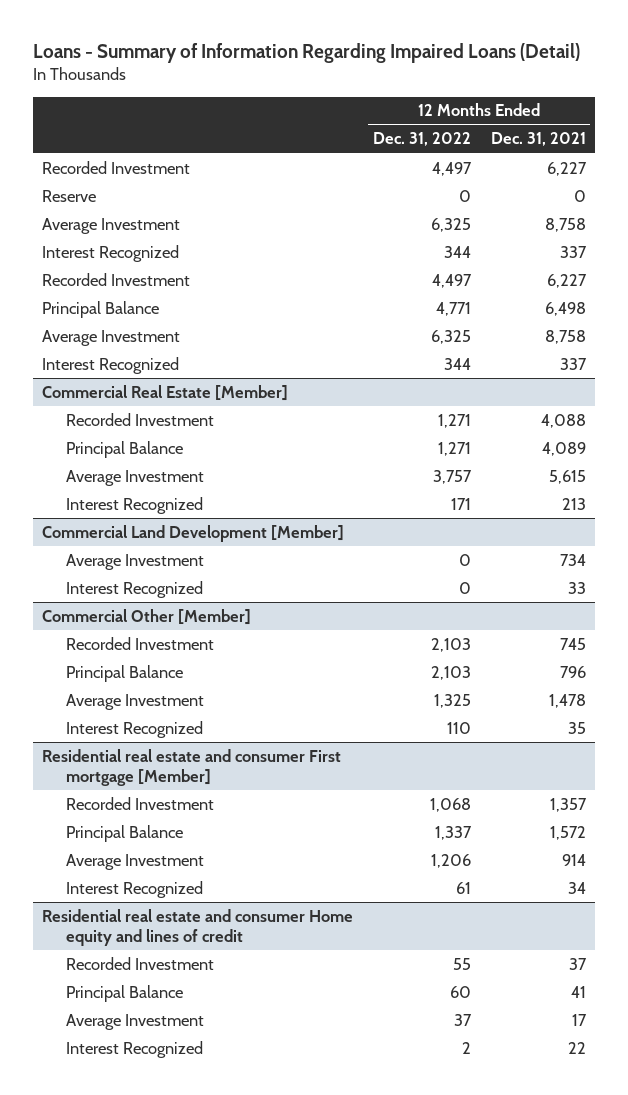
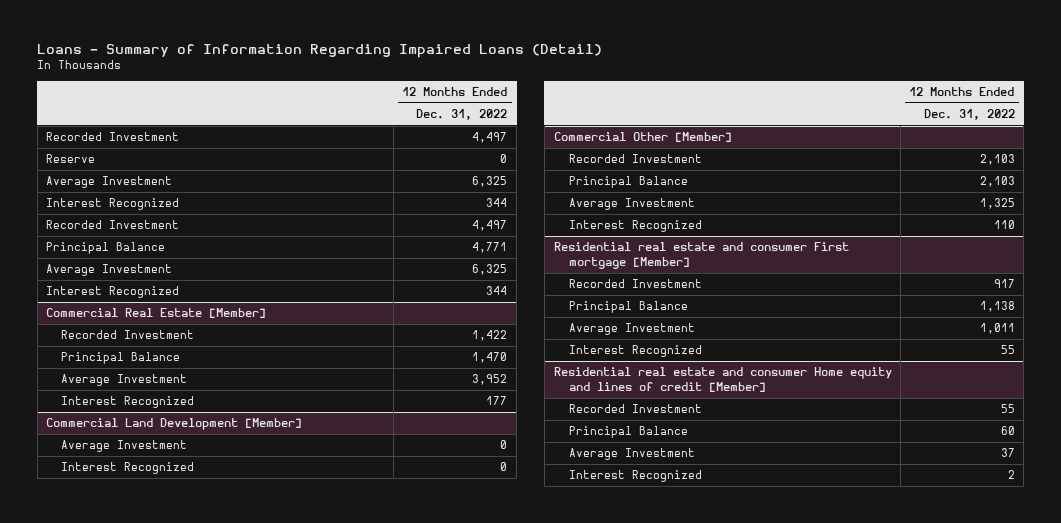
- | 12 Months Ended Dec. 31, 2022 | 12 Months Ended Dec. 31, 2021
+ | 12 Months Ended Dec. 31, 2022
@ Commercial Real Estate [Member]
- Recorded Investment | 1,271 | 4,088
- Principal Balance | 1,271 | 4,089
- Average Investment | 3,757 | 5,615
- Interest Recognized | 171 | 213
+ Recorded Investment | 1,422
+ Principal Balance | 1,470
+ Average Investment | 3,952
+ Interest Recognized | 177
@ Residential real estate and consumer First mortgage [Member]
- Recorded Investment | 1,068 | 1,357
- Principal Balance | 1,337 | 1,572
- Average Investment | 1,206 | 914
- Interest Recognized | 61 | 34
- Residential real estate and consumer Home equity and lines of credit
@ Residential real estate and consumer First mortgage [Member]
+ Recorded Investment | 917
+ Principal Balance | 1,138
+ Average Investment | 1,011
+ Interest Recognized | 55
+ Residential real estate and consumer Home equity and lines of credit [Member]

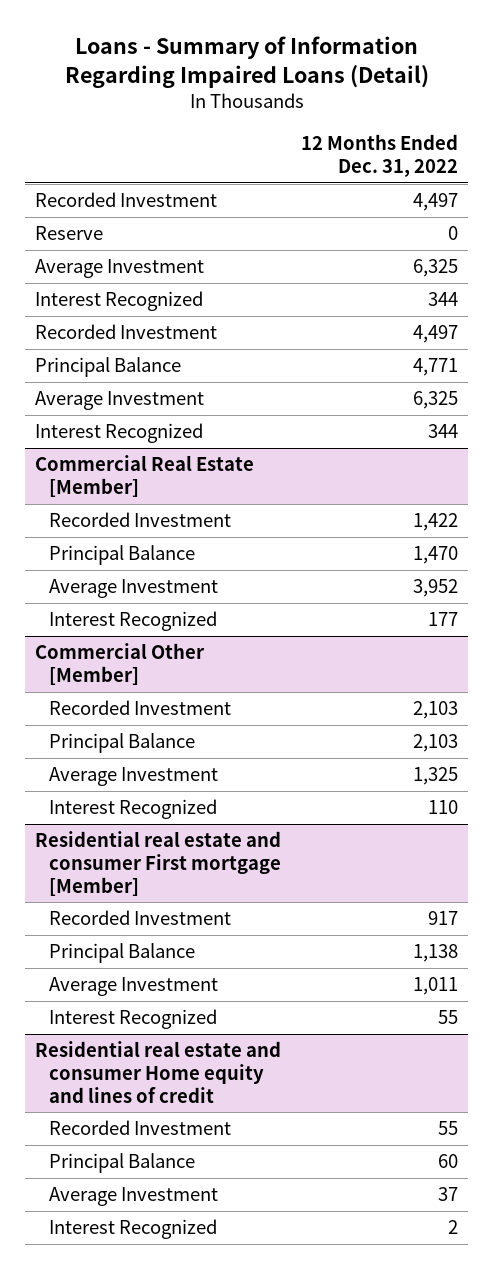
- Commercial Land Development [Member]
- Average Investment | 0
- Interest Recognized | 0
- Residential real estate and consumer Home equity and lines of credit [Member]
+ Residential real estate and consumer Home equity and lines of credit

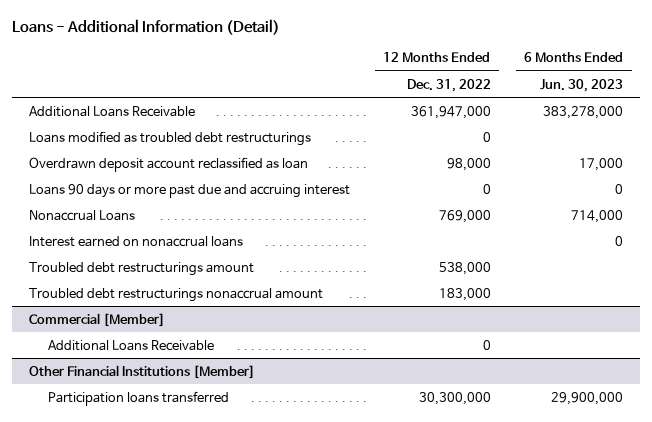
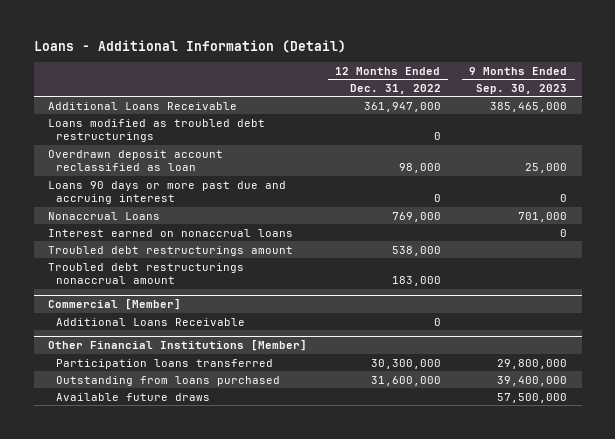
- | 12 Months Ended Dec. 31, 2022 | 6 Months Ended Jun. 30, 2023
+ | 12 Months Ended Dec. 31, 2022 | 9 Months Ended Sep. 30, 2023
@ Other Financial Institutions [Member]
+ Outstanding from loans purchased | 31,600,000 | 39,400,000
+ Available future draws | | 57,500,000

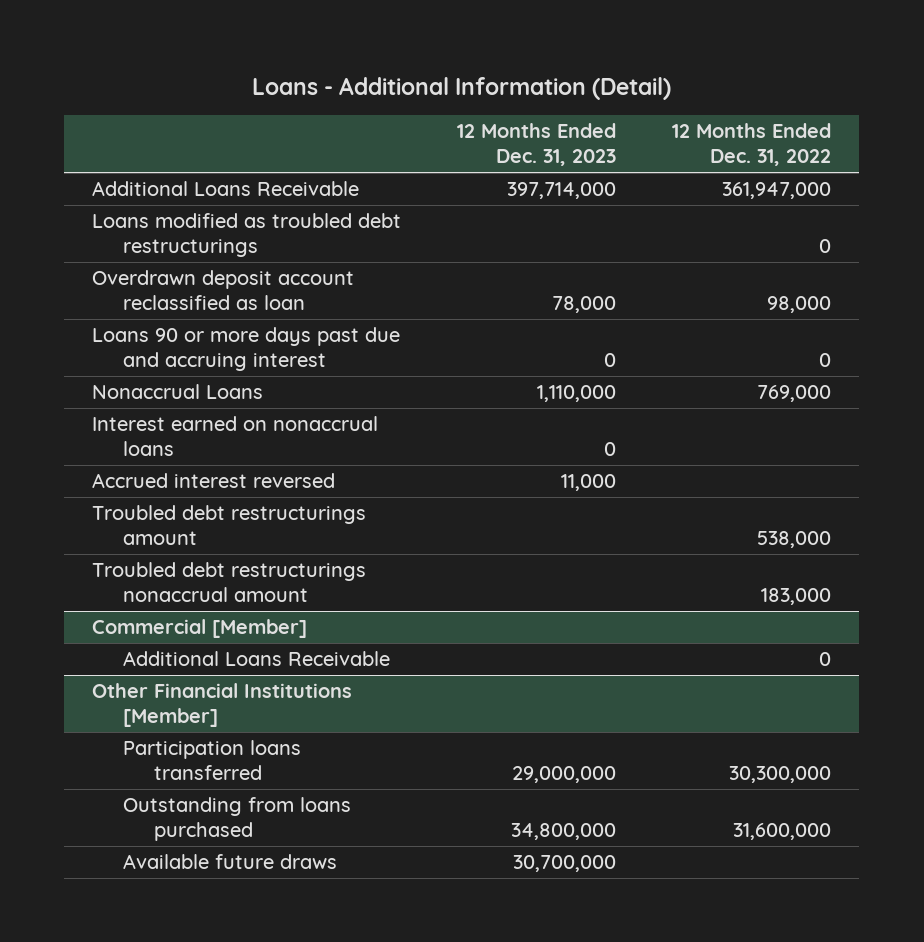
- | 12 Months Ended Dec. 31, 2022 | 9 Months Ended Sep. 30, 2023
+ | 12 Months Ended Dec. 31, 2023 | 12 Months Ended Dec. 31, 2022
- Loans 90 days or more past due and accruing interest | 0 | 0
+ Loans 90 or more days past due and accruing interest | 0 | 0
+ Accrued interest reversed | 11,000 |

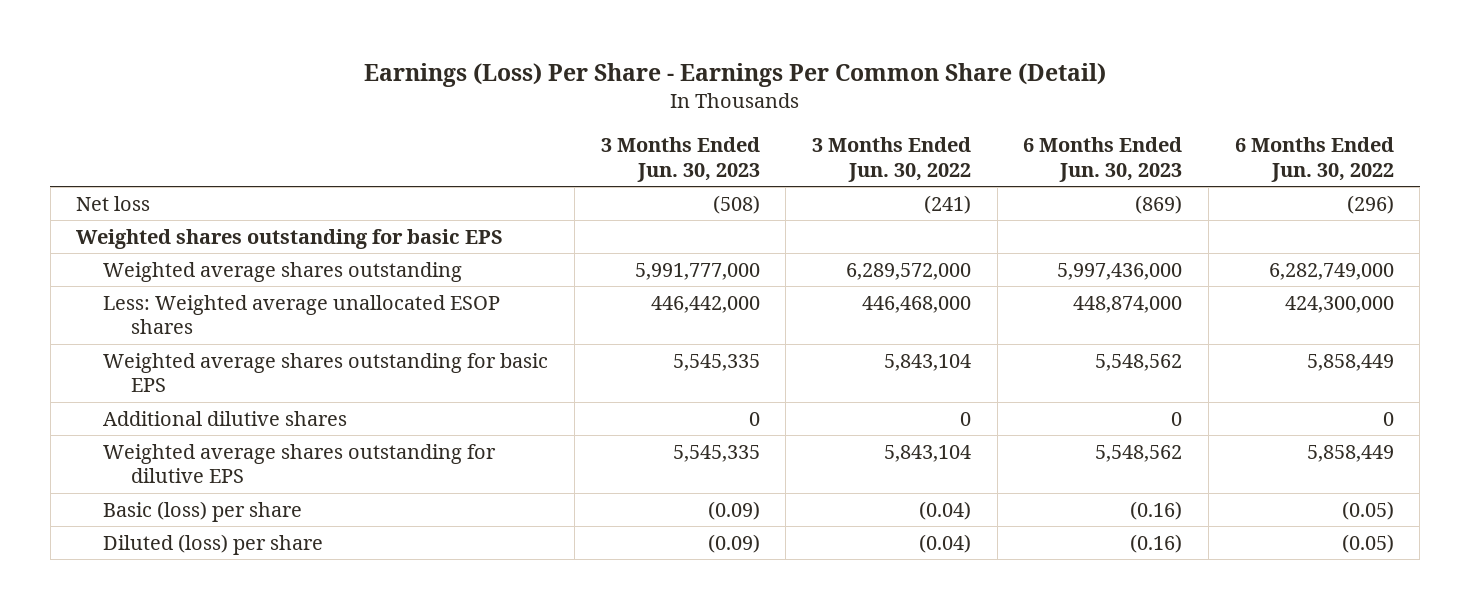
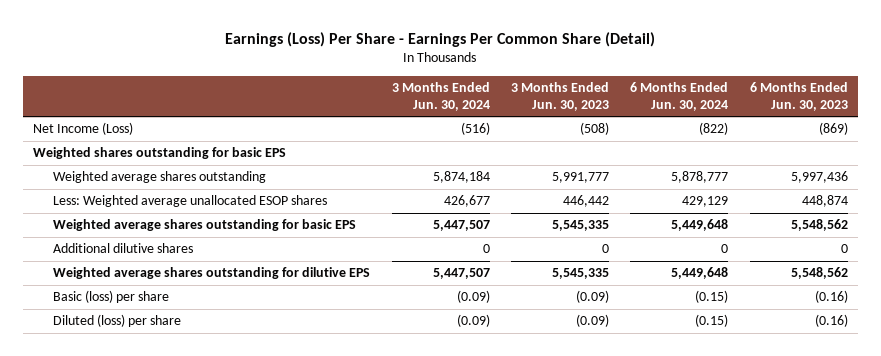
- | 3 Months Ended Jun. 30, 2023 | 3 Months Ended Jun. 30, 2022 | 6 Months Ended Jun. 30, 2023 | 6 Months Ended Jun. 30, 2022
+ | 3 Months Ended Jun. 30, 2024 | 3 Months Ended Jun. 30, 2023 | 6 Months Ended Jun. 30, 2024 | 6 Months Ended Jun. 30, 2023
- Net loss | (508) | (241) | (869) | (296)
+ Net Income (Loss) | (516) | (508) | (822) | (869)
- Weighted average shares outstanding | 5,991,777,000 | 6,289,572,000 | 5,997,436,000 | 6,282,749,000
- Less: Weighted average unallocated ESOP shares | 446,442,000 | 446,468,000 | 448,874,000 | 424,300,000
+ Weighted average shares outstanding | 5,874,184 | 5,991,777 | 5,878,777 | 5,997,436
+ Less: Weighted average unallocated ESOP shares | 426,677 | 446,442 | 429,129 | 448,874

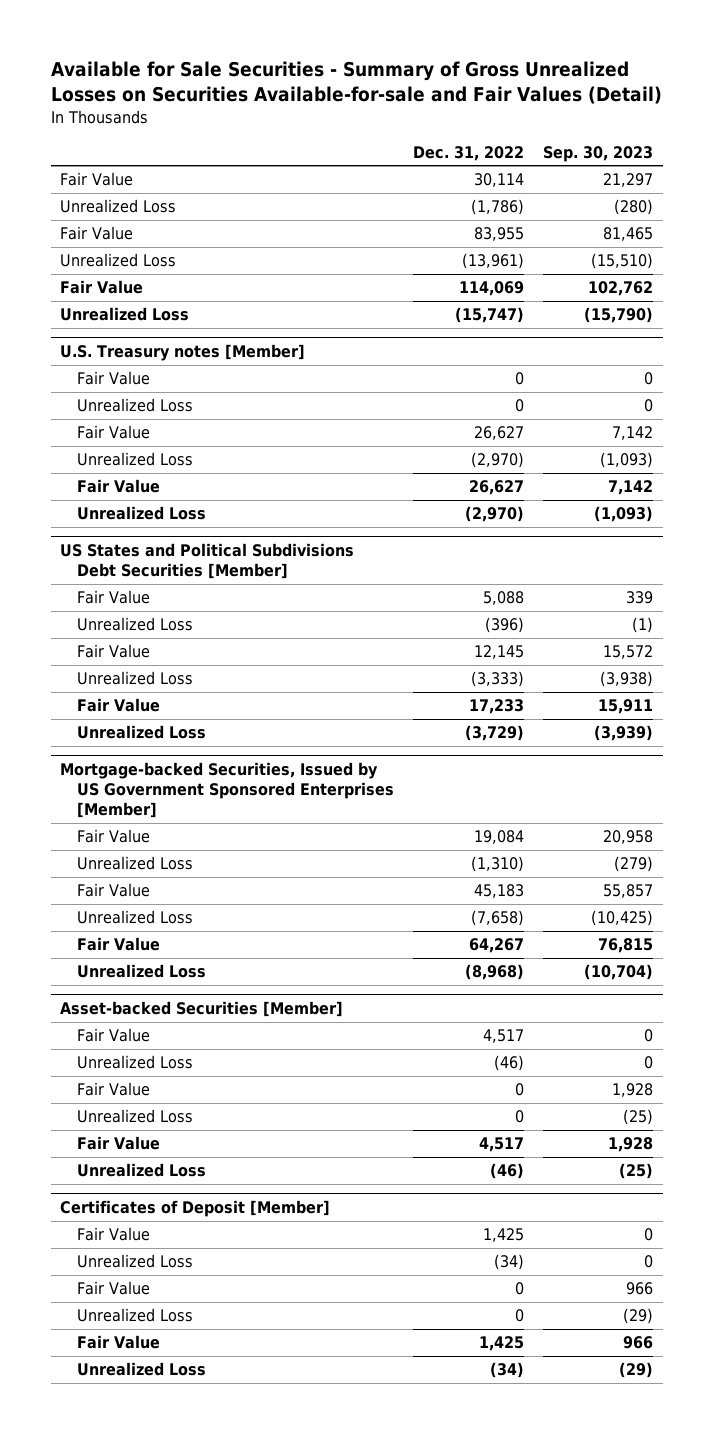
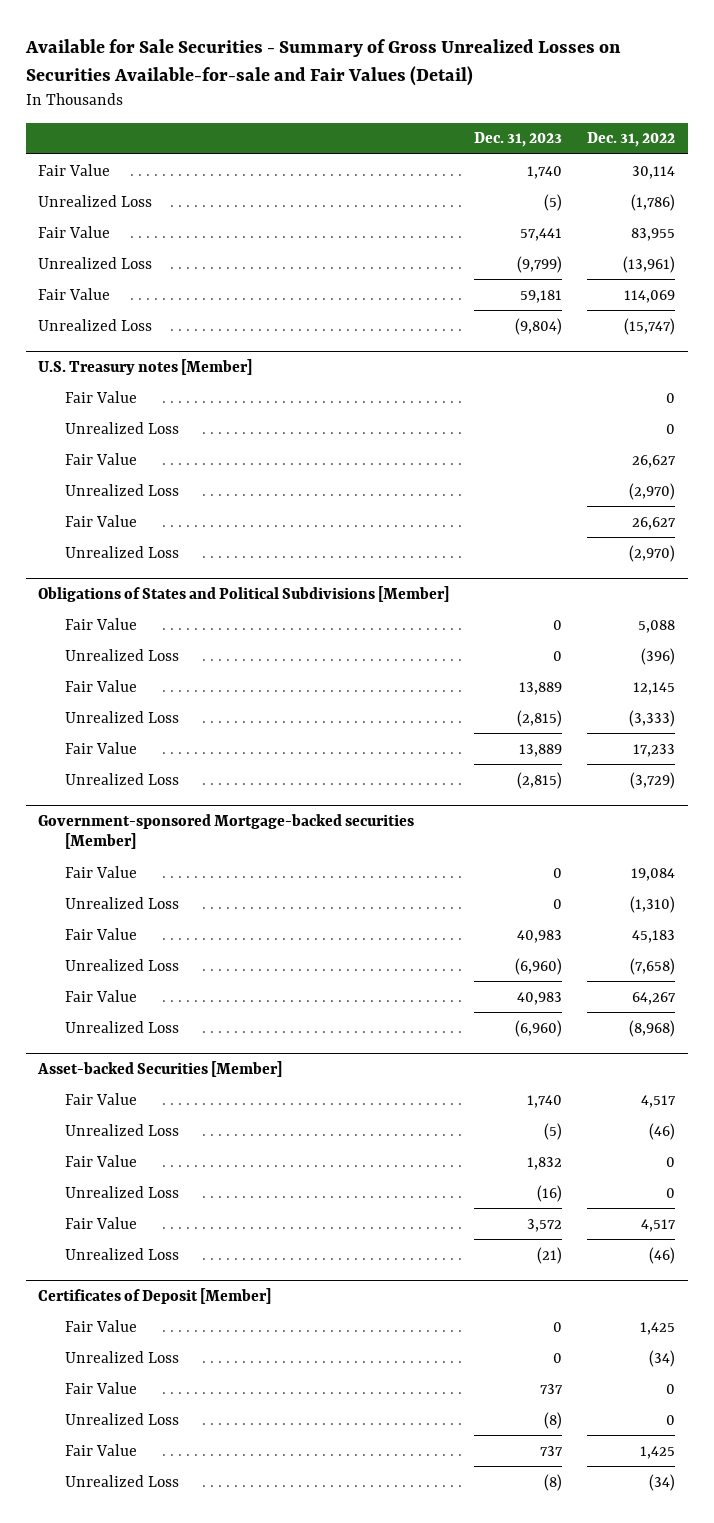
- | Dec. 31, 2022 | Sep. 30, 2023
+ | Dec. 31, 2023 | Dec. 31, 2022
- US States and Political Subdivisions Debt Securities [Member]
+ Obligations of States and Political Subdivisions [Member]
- Mortgage-backed Securities, Issued by US Government Sponsored Enterprises [Member]
+ Government-sponsored Mortgage-backed securities [Member]

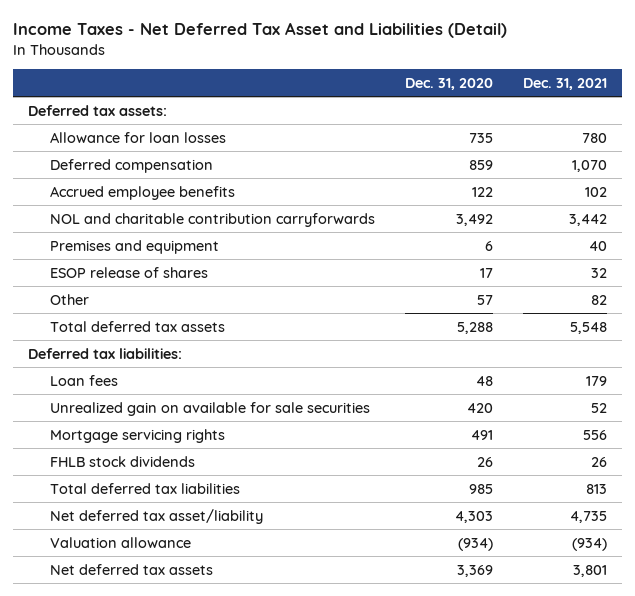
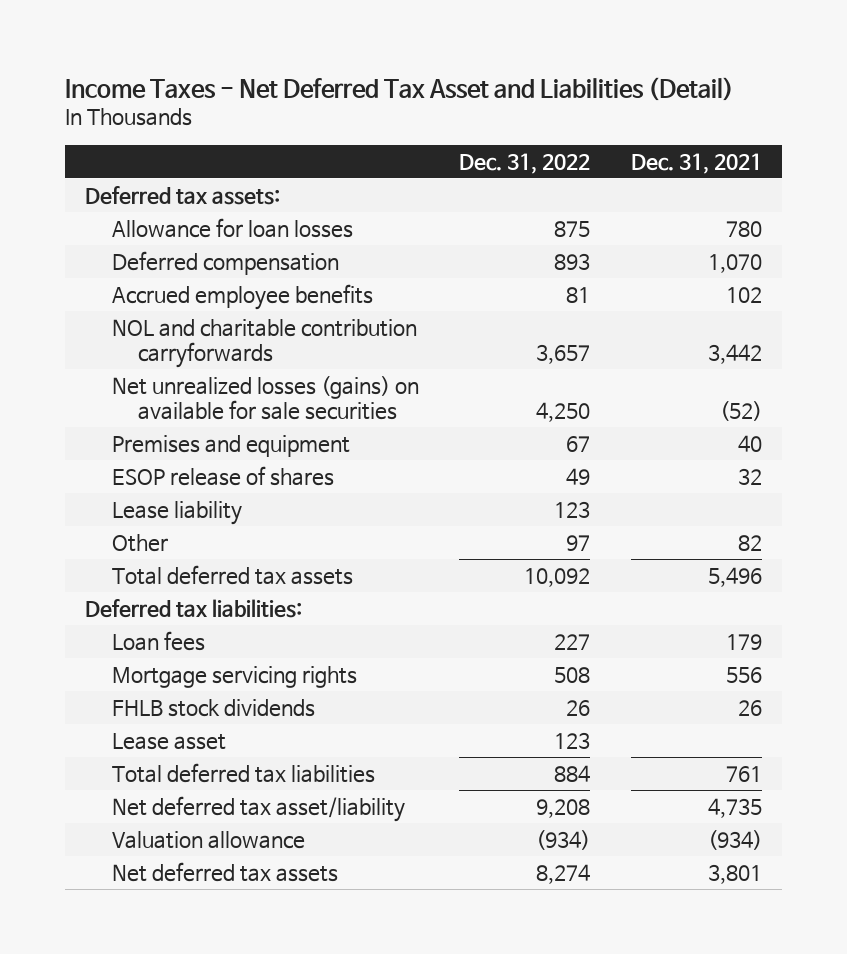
- | Dec. 31, 2020 | Dec. 31, 2021
+ | Dec. 31, 2022 | Dec. 31, 2021
+ Net unrealized losses (gains) on available for sale securities | 4,250 | (52)
+ Lease liability | 123 |
- Total deferred tax assets | 5,288 | 5,548
+ Total deferred tax assets | 10,092 | 5,496
- Unrealized gain on available for sale securities | 420 | 52
- Total deferred tax liabilities | 985 | 813
+ Lease asset | 123 |
+ Total deferred tax liabilities | 884 | 761

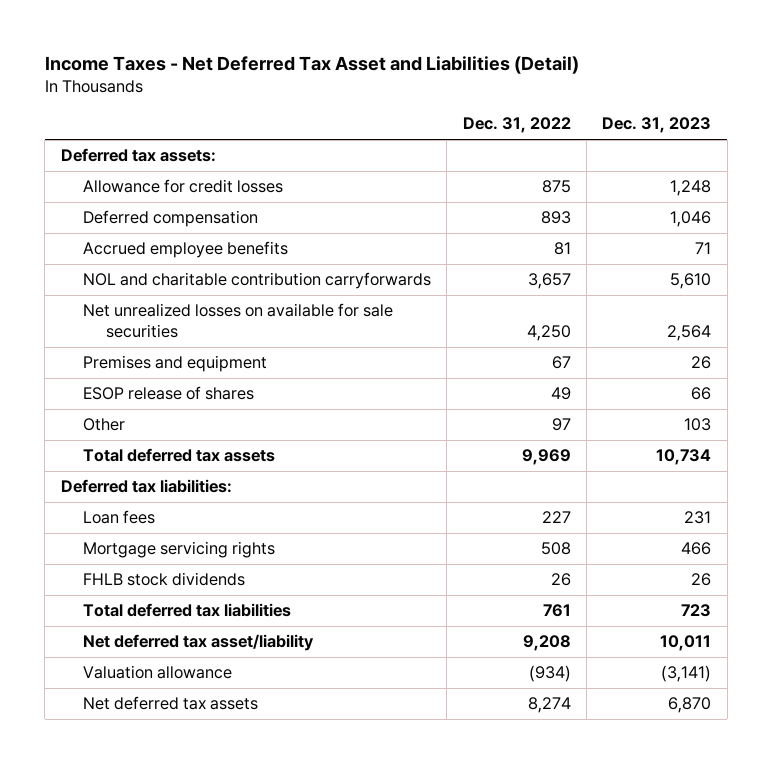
- | Dec. 31, 2022 | Dec. 31, 2021
+ | Dec. 31, 2022 | Dec. 31, 2023
- Allowance for loan losses | 875 | 780
+ Allowance for credit losses | 875 | 1,248
- Net unrealized losses (gains) on available for sale securities | 4,250 | (52)
+ Net unrealized losses on available for sale securities | 4,250 | 2,564
- Lease liability | 123 |
- Total deferred tax assets | 10,092 | 5,496
+ Total deferred tax assets | 9,969 | 10,734
- Lease asset | 123 |
- Total deferred tax liabilities | 884 | 761
+ Total deferred tax liabilities | 761 | 723

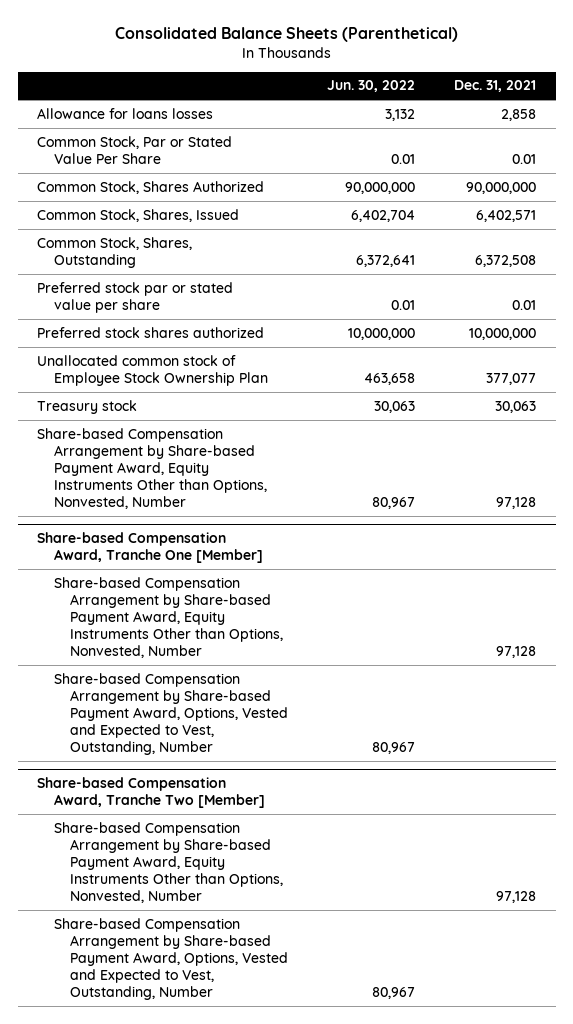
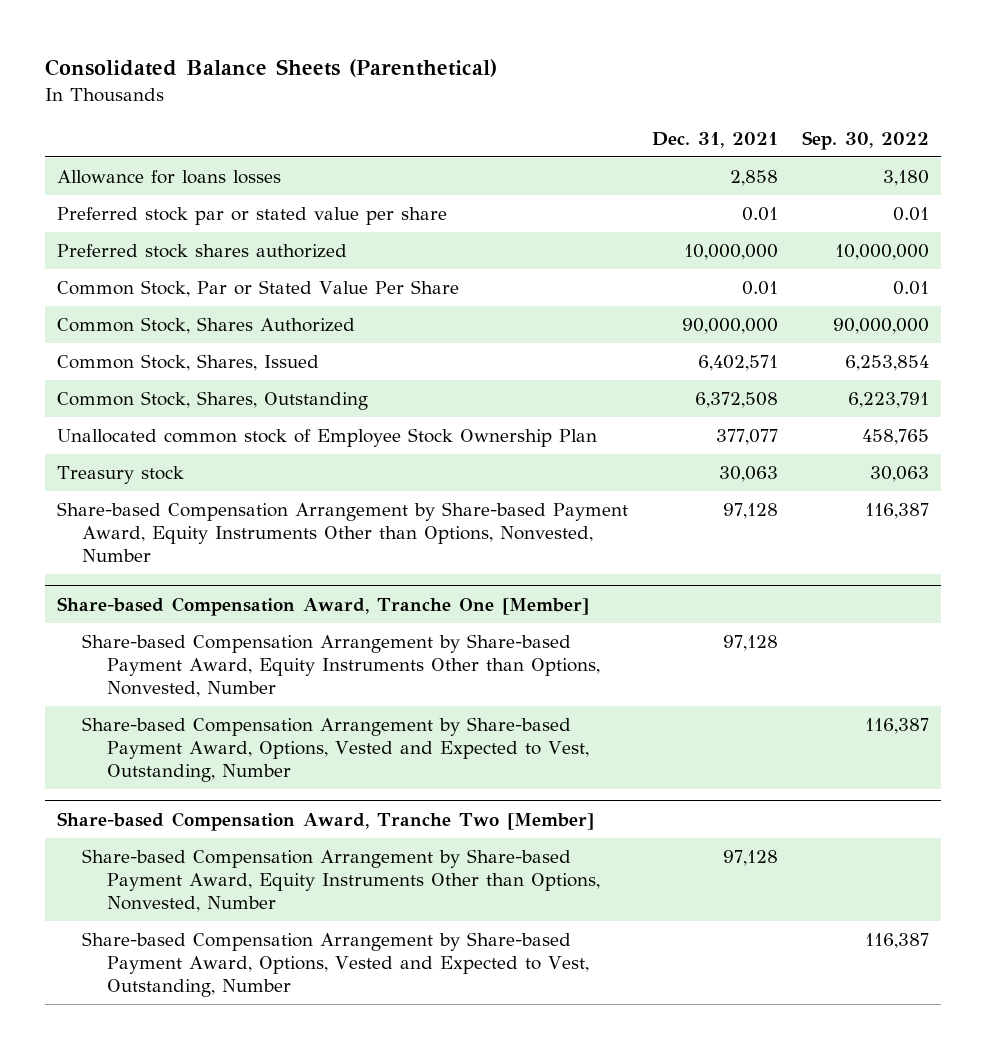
- | Jun. 30, 2022 | Dec. 31, 2021
+ | Dec. 31, 2021 | Sep. 30, 2022
moved up: Preferred stock par or stated value per share | 0.01 | 0.01
moved up: Preferred stock shares authorized | 10,000,000 | 10,000,000

